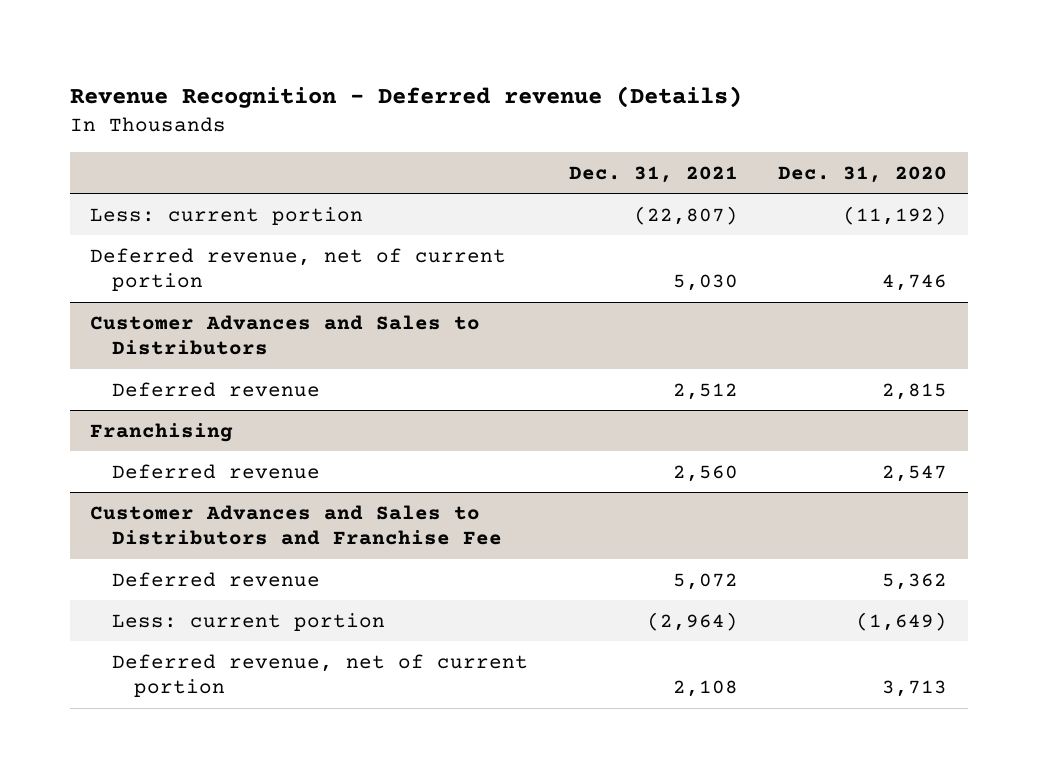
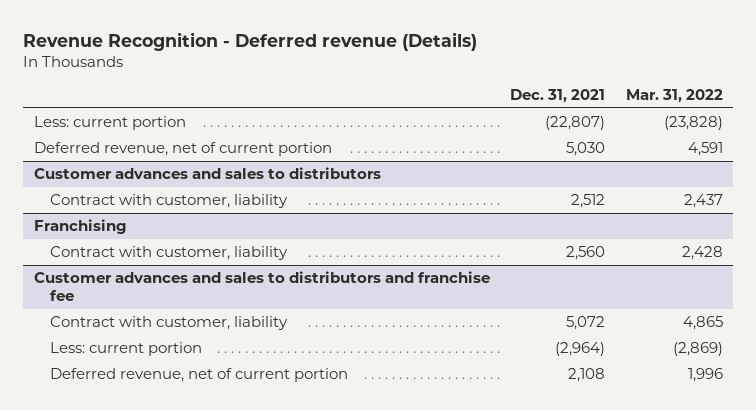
- | Dec. 31, 2021 | Dec. 31, 2020
+ | Dec. 31, 2021 | Mar. 31, 2022
- Customer Advances and Sales to Distributors
- Deferred revenue | 2,512 | 2,815
+ Customer advances and sales to distributors
+ Contract with customer, liability | 2,512 | 2,437
@ Franchising
- Deferred revenue | 2,560 | 2,547
- Customer Advances and Sales to Distributors and Franchise Fee
- Deferred revenue | 5,072 | 5,362
@ Franchising
+ Contract with customer, liability | 2,560 | 2,428
+ Customer advances and sales to distributors and franchise fee
+ Contract with customer, liability | 5,072 | 4,865

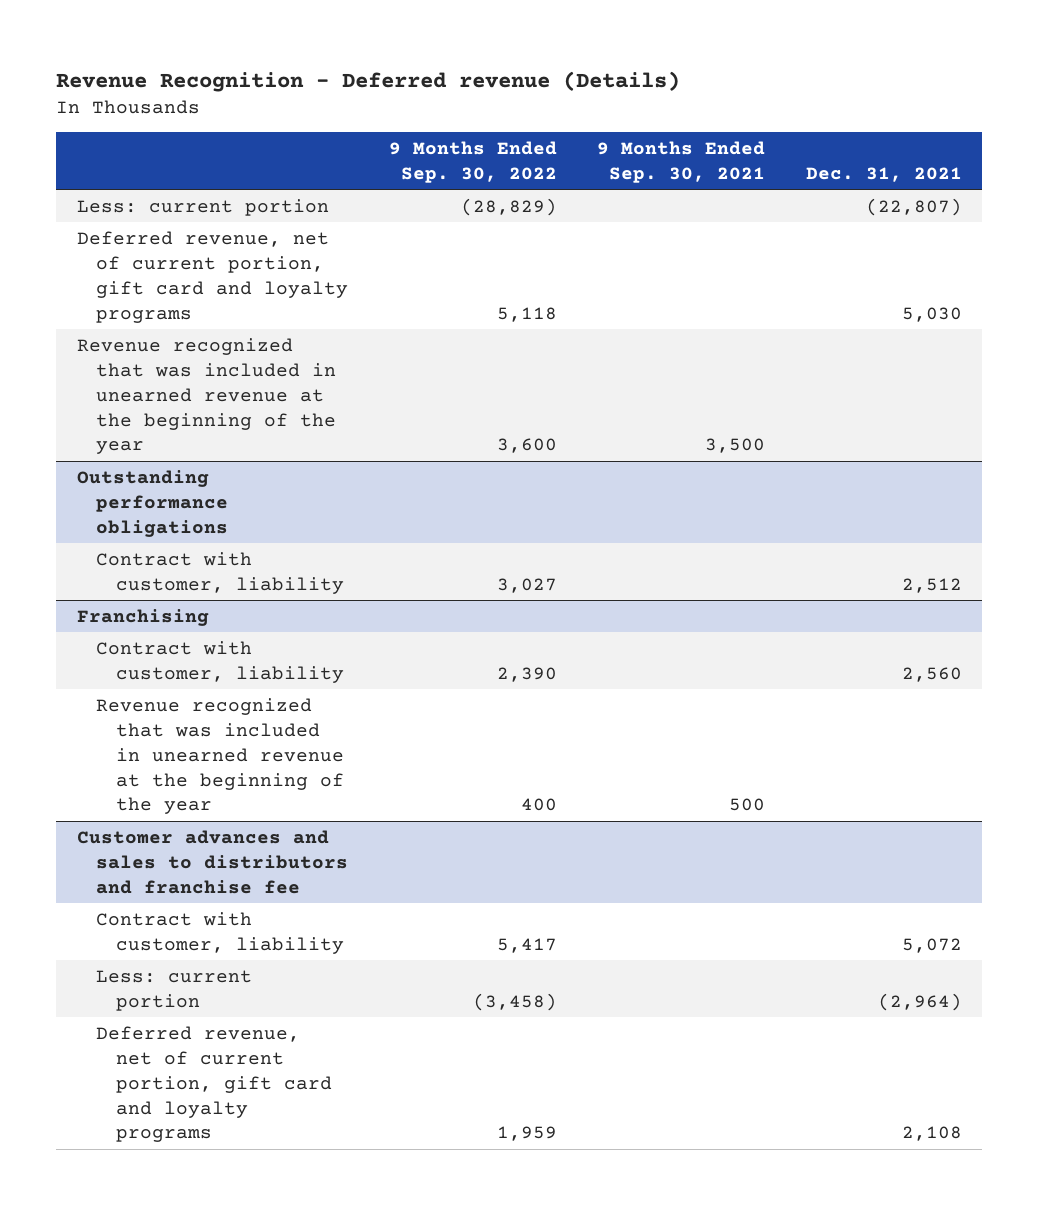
- | Dec. 31, 2021 | Mar. 31, 2022
+ | 9 Months Ended Sep. 30, 2022 | 9 Months Ended Sep. 30, 2021 | Dec. 31, 2021
- Deferred revenue, net of current portion | 5,030 | 4,591
- Customer advances and sales to distributors
+ Deferred revenue, net of current portion, gift card and loyalty programs | 5,118 | | 5,030
+ Revenue recognized that was included in unearned revenue at the beginning of the year | 3,600 | 3,500 |
+ Outstanding performance obligations
@ Franchising
+ Revenue recognized that was included in unearned revenue at the beginning of the year | 400 | 500 |
@ Customer advances and sales to distributors and franchise fee
- Deferred revenue, net of current portion | 2,108 | 1,996
+ Deferred revenue, net of current portion, gift card and loyalty programs | 1,959 | | 2,108

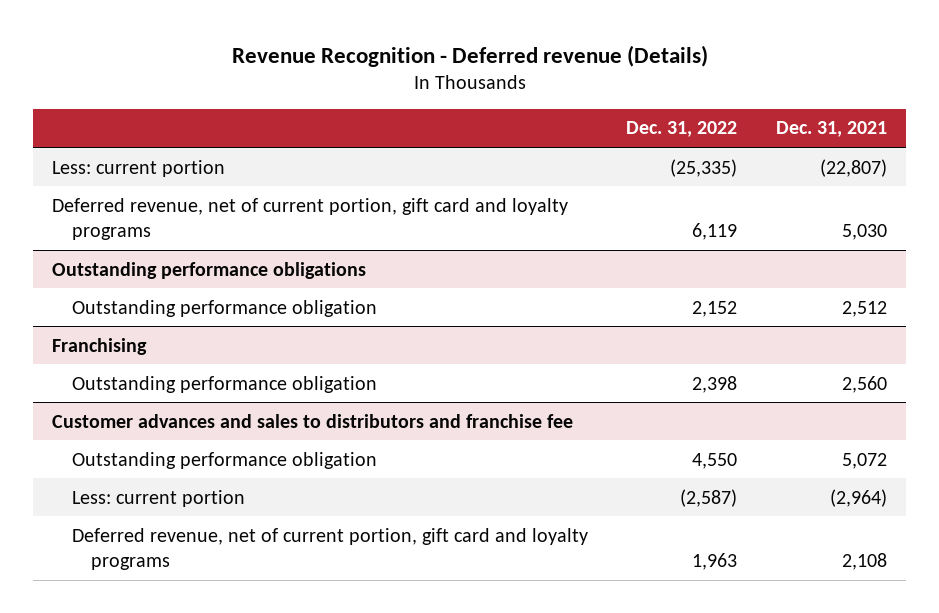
- | 9 Months Ended Sep. 30, 2022 | 9 Months Ended Sep. 30, 2021 | Dec. 31, 2021
+ | Dec. 31, 2022 | Dec. 31, 2021
- Revenue recognized that was included in unearned revenue at the beginning of the year | 3,600 | 3,500 |
@ Outstanding performance obligations
- Contract with customer, liability | 3,027 | | 2,512
+ Outstanding performance obligation | 2,152 | 2,512
@ Franchising
- Contract with customer, liability | 2,390 | | 2,560
- Revenue recognized that was included in unearned revenue at the beginning of the year | 400 | 500 |
+ Outstanding performance obligation | 2,398 | 2,560
@ Customer advances and sales to distributors and franchise fee
- Contract with customer, liability | 5,417 | | 5,072
+ Outstanding performance obligation | 4,550 | 5,072

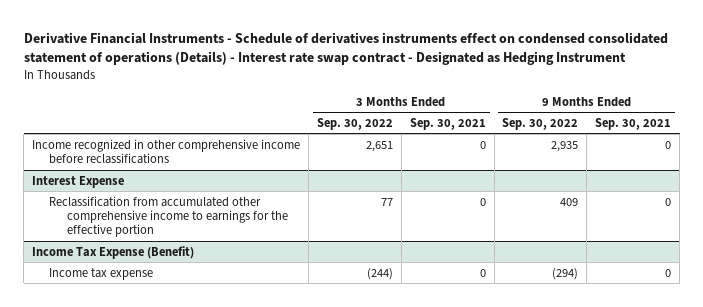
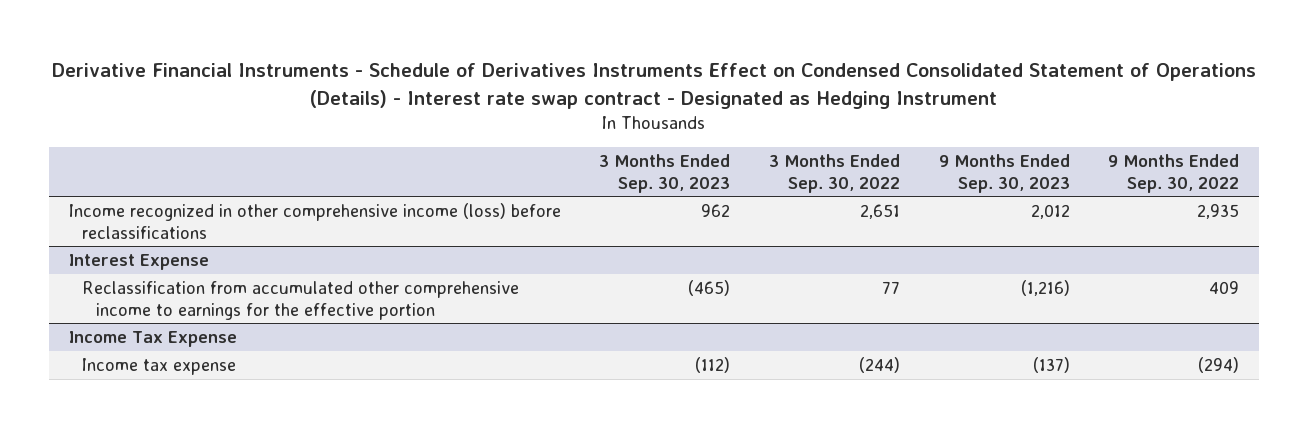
- Derivative Financial Instruments - Schedule of derivatives instruments effect on condensed consolidated statement of operations (Details) - Interest rate swap contract - Designated as Hedging Instrument
+ Derivative Financial Instruments - Schedule of Derivatives Instruments Effect on Condensed Consolidated Statement of Operations (Details) - Interest rate swap contract - Designated as Hedging Instrument
- | 3 Months Ended Sep. 30, 2022 | 3 Months Ended Sep. 30, 2021 | 9 Months Ended Sep. 30, 2022 | 9 Months Ended Sep. 30, 2021
+ | 3 Months Ended Sep. 30, 2023 | 3 Months Ended Sep. 30, 2022 | 9 Months Ended Sep. 30, 2023 | 9 Months Ended Sep. 30, 2022
- Income recognized in other comprehensive income before reclassifications | 2,651 | 0 | 2,935 | 0
+ Income recognized in other comprehensive income (loss) before reclassifications | 962 | 2,651 | 2,012 | 2,935
- Income Tax Expense (Benefit)
+ Income Tax Expense

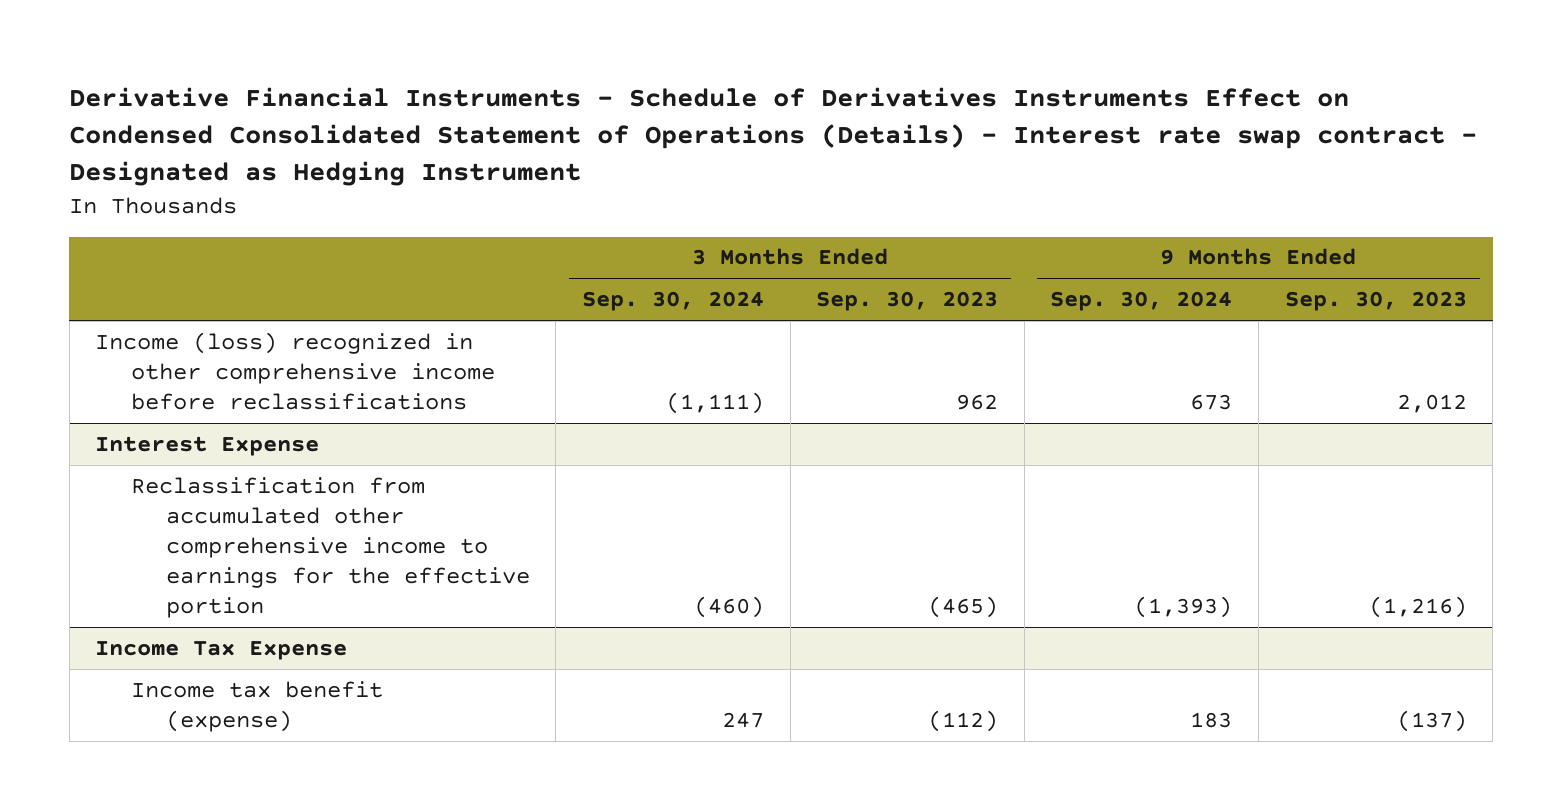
- | 3 Months Ended Sep. 30, 2023 | 3 Months Ended Sep. 30, 2022 | 9 Months Ended Sep. 30, 2023 | 9 Months Ended Sep. 30, 2022
+ | 3 Months Ended Sep. 30, 2024 | 3 Months Ended Sep. 30, 2023 | 9 Months Ended Sep. 30, 2024 | 9 Months Ended Sep. 30, 2023
- Income recognized in other comprehensive income (loss) before reclassifications | 962 | 2,651 | 2,012 | 2,935
+ Income (loss) recognized in other comprehensive income before reclassifications | (1,111) | 962 | 673 | 2,012
@ Income Tax Expense
- Income tax expense | (112) | (244) | (137) | (294)
+ Income tax benefit (expense) | 247 | (112) | 183 | (137)

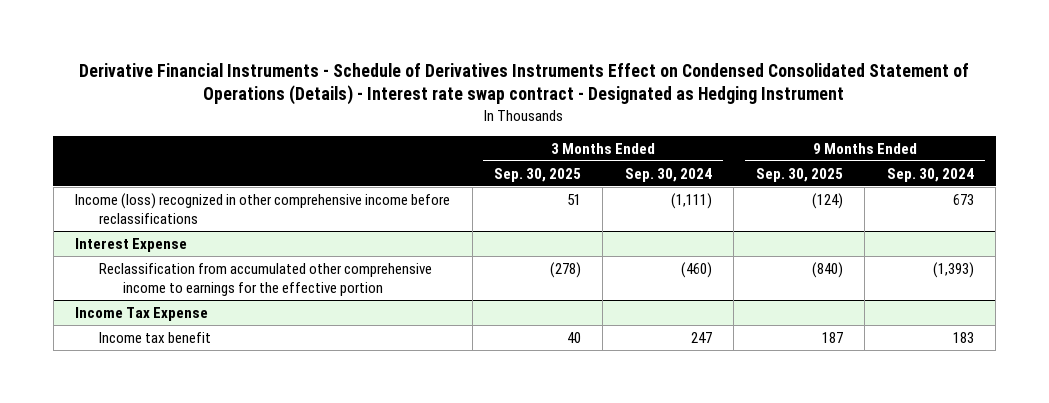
- | 3 Months Ended Sep. 30, 2024 | 3 Months Ended Sep. 30, 2023 | 9 Months Ended Sep. 30, 2024 | 9 Months Ended Sep. 30, 2023
+ | 3 Months Ended Sep. 30, 2025 | 3 Months Ended Sep. 30, 2024 | 9 Months Ended Sep. 30, 2025 | 9 Months Ended Sep. 30, 2024
@ Income Tax Expense
- Income tax benefit (expense) | 247 | (112) | 183 | (137)
+ Income tax benefit | 40 | 247 | 187 | 183

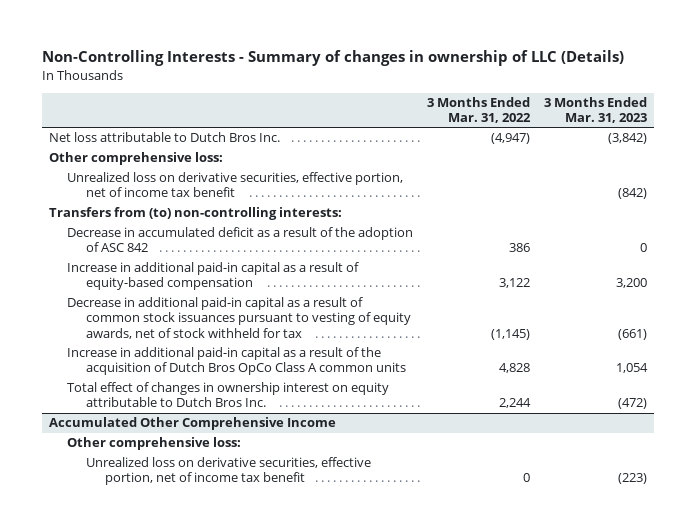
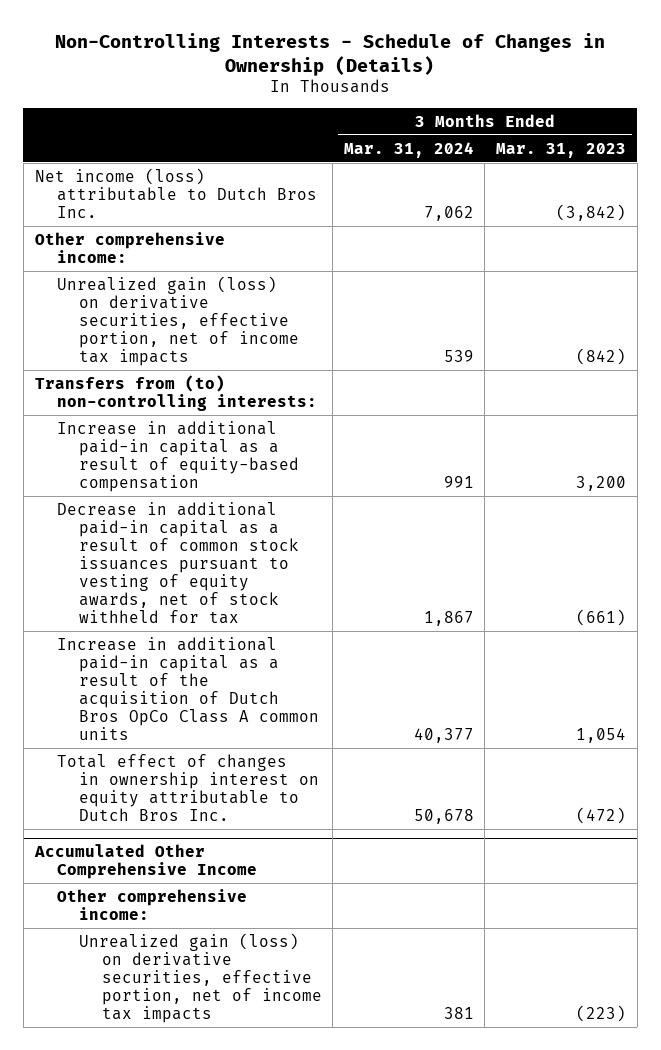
- Non-Controlling Interests - Summary of changes in ownership of LLC (Details)
+ Non-Controlling Interests - Schedule of Changes in Ownership (Details)
- | 3 Months Ended Mar. 31, 2022 | 3 Months Ended Mar. 31, 2023
+ | 3 Months Ended Mar. 31, 2024 | 3 Months Ended Mar. 31, 2023
- Net loss attributable to Dutch Bros Inc. | (4,947) | (3,842)
- Other comprehensive loss:
- Unrealized loss on derivative securities, effective portion, net of income tax benefit | | (842)
+ Net income (loss) attributable to Dutch Bros Inc. | 7,062 | (3,842)
+ Other comprehensive income:
+ Unrealized gain (loss) on derivative securities, effective portion, net of income tax impacts | 539 | (842)
- Decrease in accumulated deficit as a result of the adoption of ASC 842 | 386 | 0
@ Accumulated Other Comprehensive Income
- Other comprehensive loss:
- Unrealized loss on derivative securities, effective portion, net of income tax benefit | 0 | (223)
+ Other comprehensive income:
+ Unrealized gain (loss) on derivative securities, effective portion, net of income tax impacts | 381 | (223)

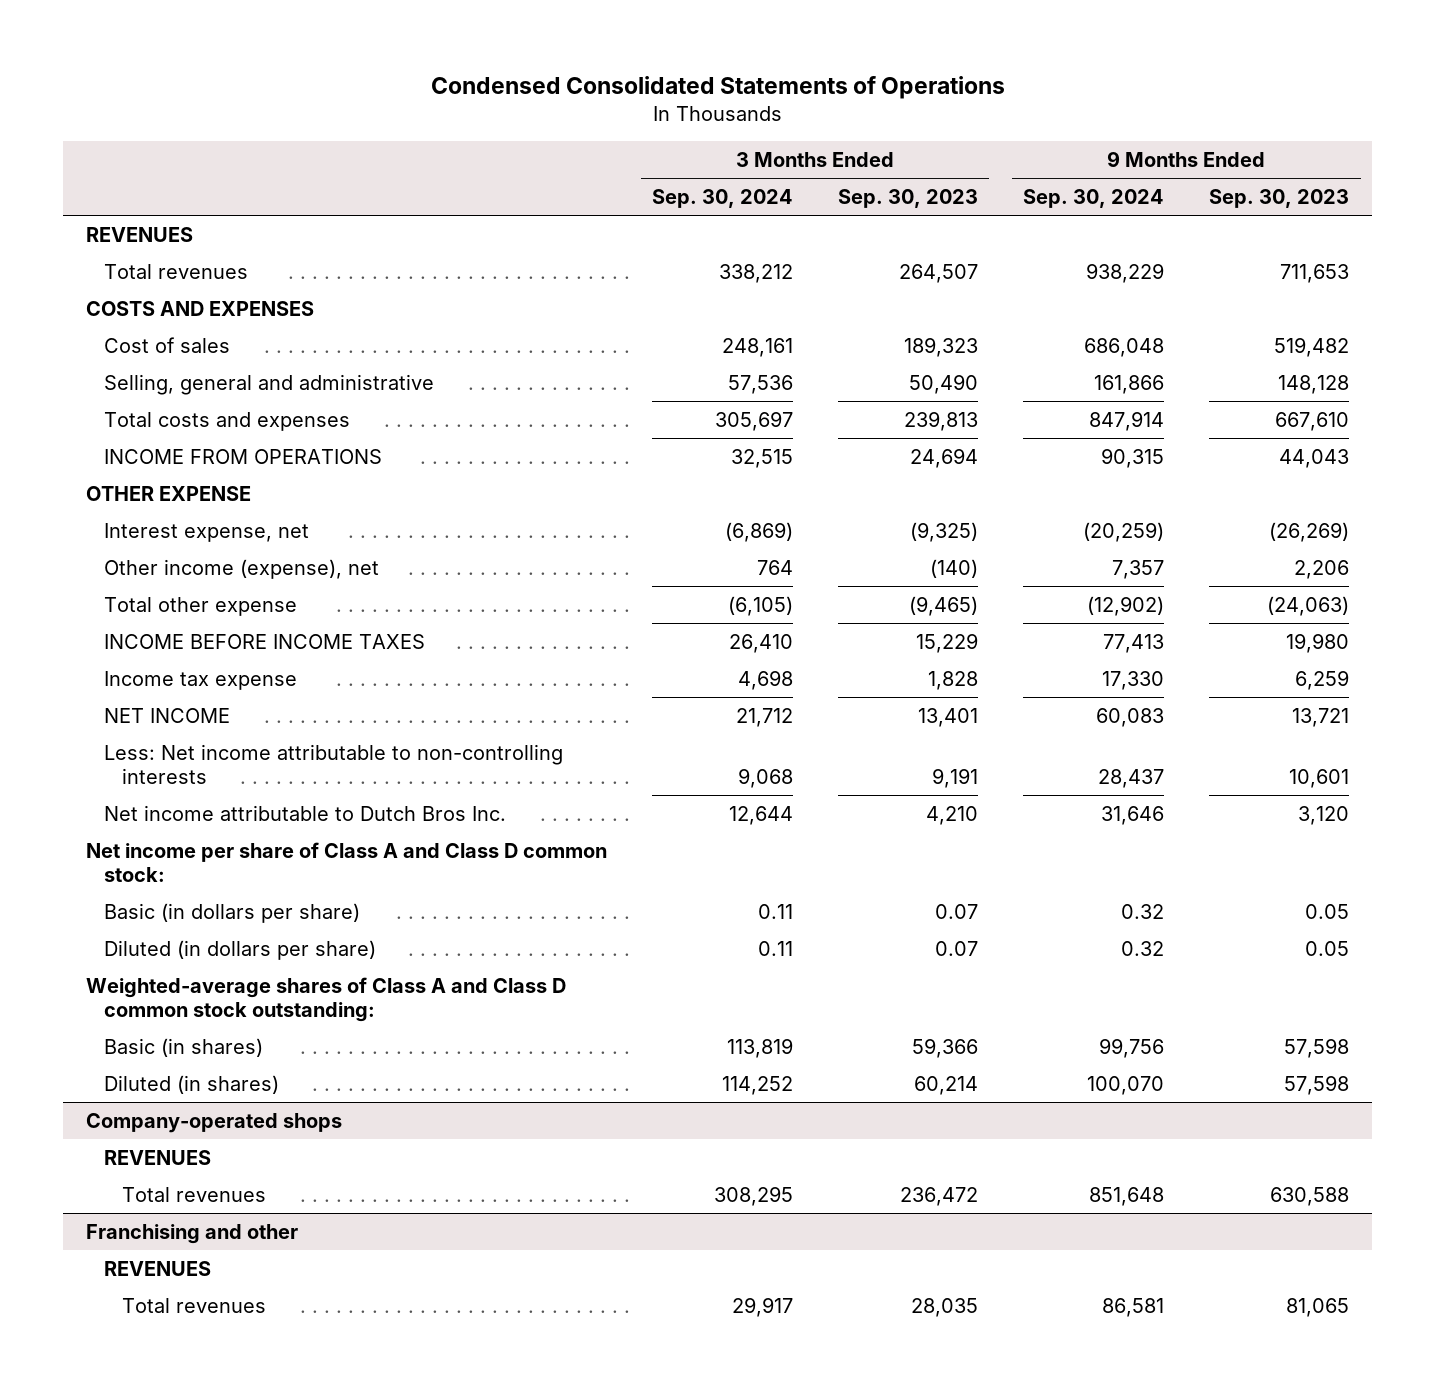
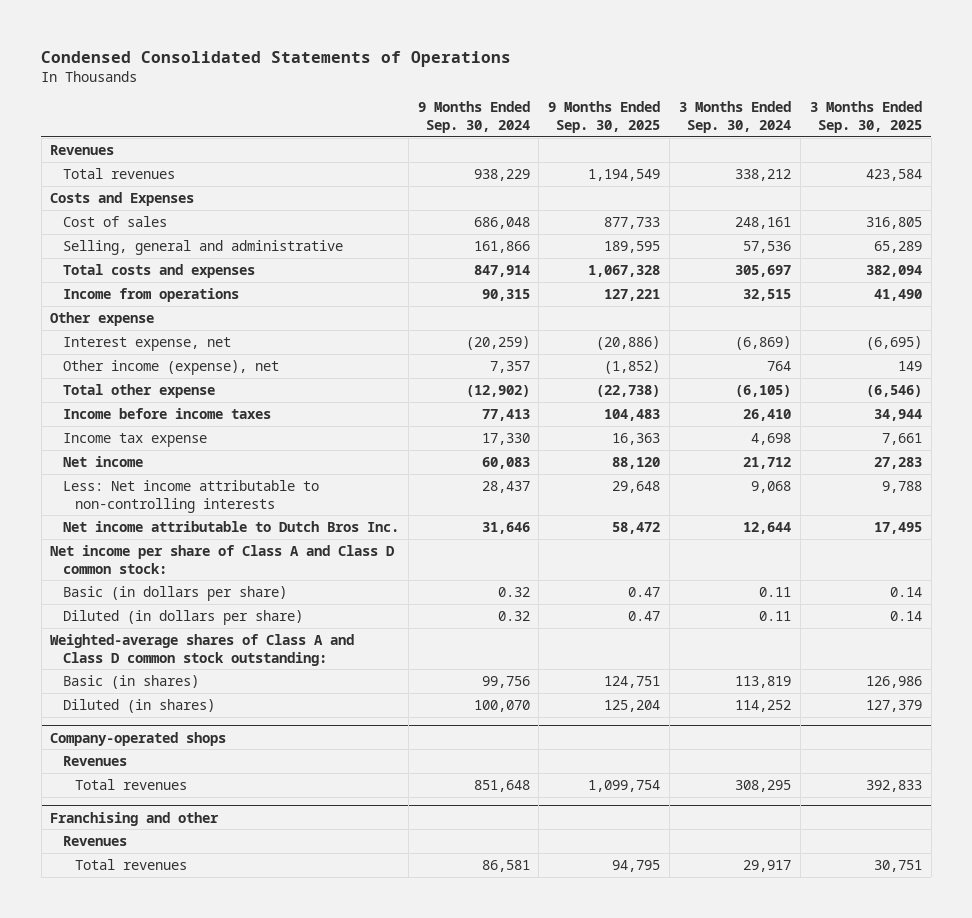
- | 3 Months Ended Sep. 30, 2024 | 3 Months Ended Sep. 30, 2023 | 9 Months Ended Sep. 30, 2024 | 9 Months Ended Sep. 30, 2023
+ | 9 Months Ended Sep. 30, 2024 | 9 Months Ended Sep. 30, 2025 | 3 Months Ended Sep. 30, 2024 | 3 Months Ended Sep. 30, 2025
- REVENUES
+ Revenues
- COSTS AND EXPENSES
+ Costs and Expenses
- INCOME FROM OPERATIONS | 32,515 | 24,694 | 90,315 | 44,043
- OTHER EXPENSE
+ Income from operations | 90,315 | 127,221 | 32,515 | 41,490
+ Other expense
- INCOME BEFORE INCOME TAXES | 26,410 | 15,229 | 77,413 | 19,980
+ Income before income taxes | 77,413 | 104,483 | 26,410 | 34,944
- NET INCOME | 21,712 | 13,401 | 60,083 | 13,721
+ Net income | 60,083 | 88,120 | 21,712 | 27,283
@ Company-operated shops
- REVENUES
+ Revenues
@ Franchising and other
- REVENUES
+ Revenues

